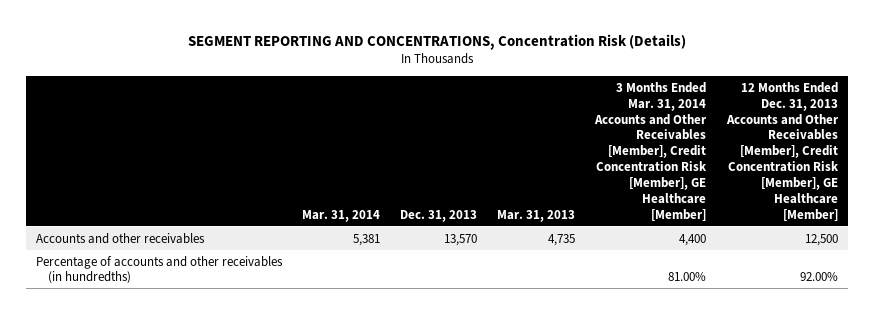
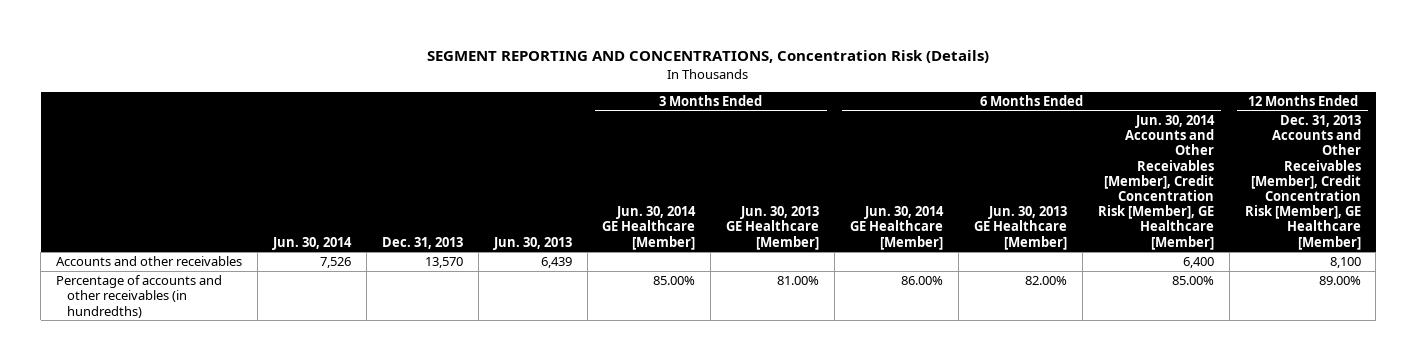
- | Mar. 31, 2014 | Dec. 31, 2013 | Mar. 31, 2013 | 3 Months Ended Mar. 31, 2014 Accounts and Other Receivables [Member], Credit Concentration Risk [Member], GE Healthcare [Member] | 12 Months Ended Dec. 31, 2013 Accounts and Other Receivables [Member], Credit Concentration Risk [Member], GE Healthcare [Member]
+ | Jun. 30, 2014 | Dec. 31, 2013 | Jun. 30, 2013 | 3 Months Ended Jun. 30, 2014 GE Healthcare [Member] | 3 Months Ended Jun. 30, 2013 GE Healthcare [Member] | 6 Months Ended Jun. 30, 2014 GE Healthcare [Member] | 6 Months Ended Jun. 30, 2013 GE Healthcare [Member] | 6 Months Ended Jun. 30, 2014 Accounts and Other Receivables [Member], Credit Concentration Risk [Member], GE Healthcare [Member] | 12 Months Ended Dec. 31, 2013 Accounts and Other Receivables [Member], Credit Concentration Risk [Member], GE Healthcare [Member]
- Accounts and other receivables | 5,381 | 13,570 | 4,735 | 4,400 | 12,500
- Percentage of accounts and other receivables (in hundredths) | | | | 81.00% | 92.00%
+ Accounts and other receivables | 7,526 | 13,570 | 6,439 | | | | | 6,400 | 8,100
+ Percentage of accounts and other receivables (in hundredths) | | | | 85.00% | 81.00% | 86.00% | 82.00% | 85.00% | 89.00%

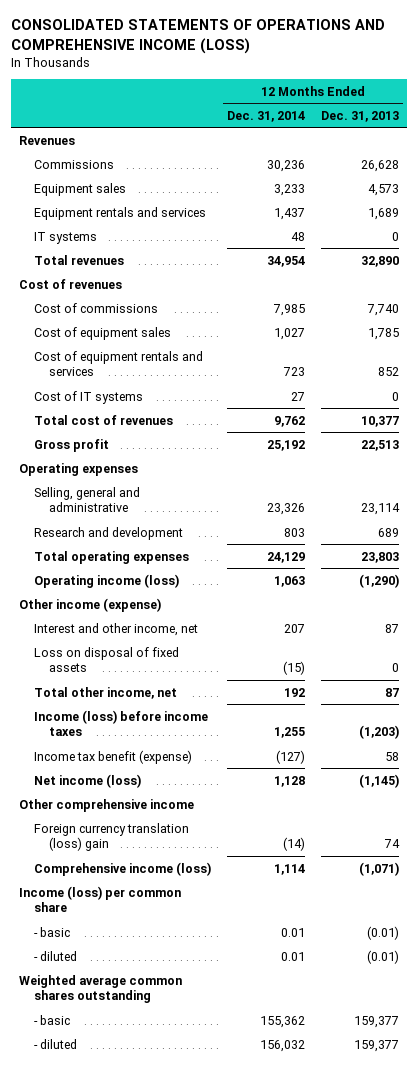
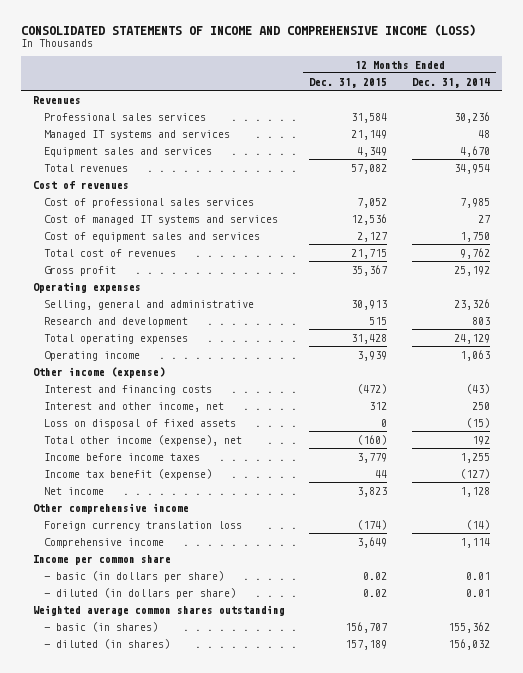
- CONSOLIDATED STATEMENTS OF OPERATIONS AND COMPREHENSIVE INCOME (LOSS)
+ CONSOLIDATED STATEMENTS OF INCOME AND COMPREHENSIVE INCOME (LOSS)
- | 12 Months Ended Dec. 31, 2014 | 12 Months Ended Dec. 31, 2013
+ | 12 Months Ended Dec. 31, 2015 | 12 Months Ended Dec. 31, 2014
- Commissions | 30,236 | 26,628
- Equipment sales | 3,233 | 4,573
- Equipment rentals and services | 1,437 | 1,689
- IT systems | 48 | 0
+ Professional sales services | 31,584 | 30,236
+ Managed IT systems and services | 21,149 | 48
+ Equipment sales and services | 4,349 | 4,670
- Cost of commissions | 7,985 | 7,740
- Cost of equipment sales | 1,027 | 1,785
- Cost of equipment rentals and services | 723 | 852
- Cost of IT systems | 27 | 0
+ Cost of professional sales services | 7,052 | 7,985
+ Cost of managed IT systems and services | 12,536 | 27
+ Cost of equipment sales and services | 2,127 | 1,750
- Operating income (loss) | 1,063 | (1,290)
+ Operating income | 3,939 | 1,063
- Interest and other income, net | 207 | 87
+ Interest and financing costs | (472) | (43)
+ Interest and other income, net | 312 | 250
- Total other income, net | 192 | 87
- Income (loss) before income taxes | 1,255 | (1,203)
+ Total other income (expense), net | (160) | 192
+ Income before income taxes | 3,779 | 1,255
- Net income (loss) | 1,128 | (1,145)
+ Net income | 3,823 | 1,128
- Foreign currency translation (loss) gain | (14) | 74
- Comprehensive income (loss) | 1,114 | (1,071)
- Income (loss) per common share
- - basic | 0.01 | (0.01)
- - diluted | 0.01 | (0.01)
+ Foreign currency translation loss | (174) | (14)
+ Comprehensive income | 3,649 | 1,114
+ Income per common share
+ - basic (in dollars per share) | 0.02 | 0.01
+ - diluted (in dollars per share) | 0.02 | 0.01
- - basic | 155,362 | 159,377
- - diluted | 156,032 | 159,377
+ - basic (in shares) | 156,707 | 155,362
+ - diluted (in shares) | 157,189 | 156,032

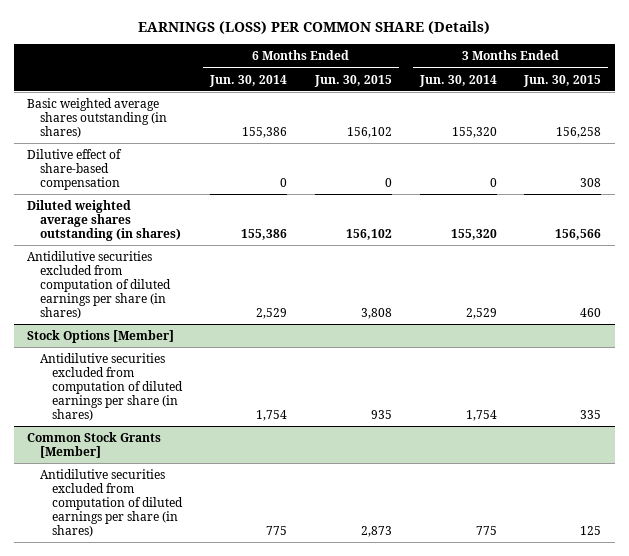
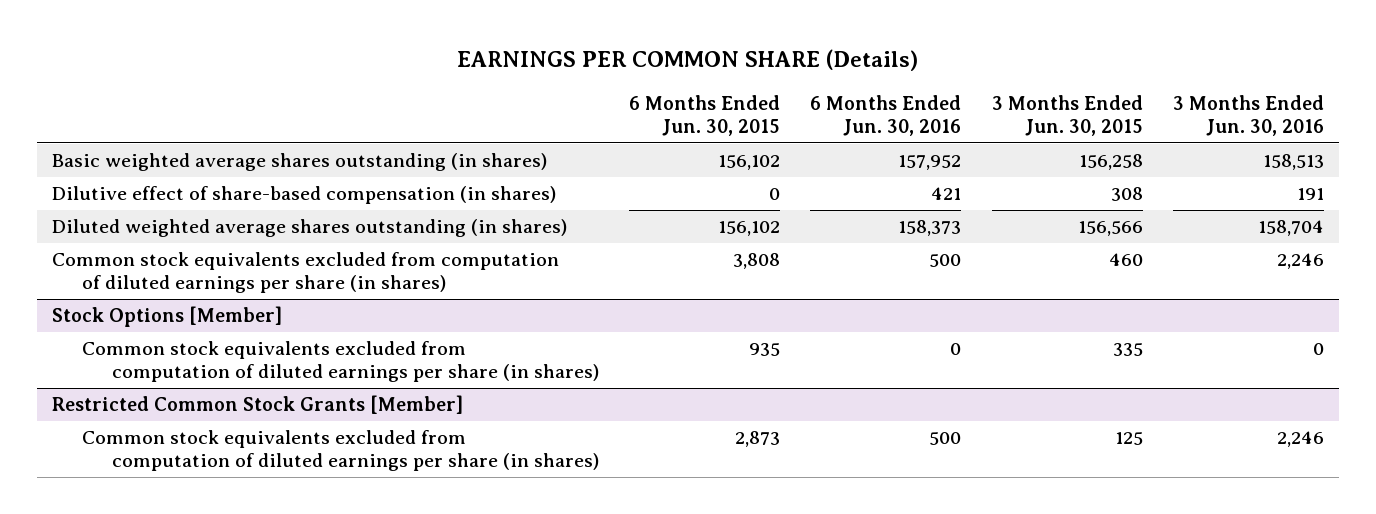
- EARNINGS (LOSS) PER COMMON SHARE (Details)
+ EARNINGS PER COMMON SHARE (Details)
- | 6 Months Ended Jun. 30, 2014 | 6 Months Ended Jun. 30, 2015 | 3 Months Ended Jun. 30, 2014 | 3 Months Ended Jun. 30, 2015
+ | 6 Months Ended Jun. 30, 2015 | 6 Months Ended Jun. 30, 2016 | 3 Months Ended Jun. 30, 2015 | 3 Months Ended Jun. 30, 2016
- Dilutive effect of share-based compensation | 0 | 0 | 0 | 308
+ Dilutive effect of share-based compensation (in shares) | 0 | 421 | 308 | 191
- Antidilutive securities excluded from computation of diluted earnings per share (in shares) | 2,529 | 3,808 | 2,529 | 460
+ Common stock equivalents excluded from computation of diluted earnings per share (in shares) | 3,808 | 500 | 460 | 2,246
@ Stock Options [Member]
- Antidilutive securities excluded from computation of diluted earnings per share (in shares) | 1,754 | 935 | 1,754 | 335
- Common Stock Grants [Member]
- Antidilutive securities excluded from computation of diluted earnings per share (in shares) | 775 | 2,873 | 775 | 125
@ Stock Options [Member]
+ Common stock equivalents excluded from computation of diluted earnings per share (in shares) | 935 | 0 | 335 | 0
+ Restricted Common Stock Grants [Member]
+ Common stock equivalents excluded from computation of diluted earnings per share (in shares) | 2,873 | 500 | 125 | 2,246

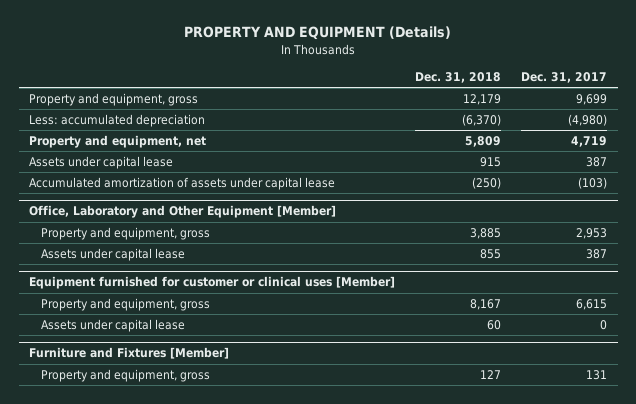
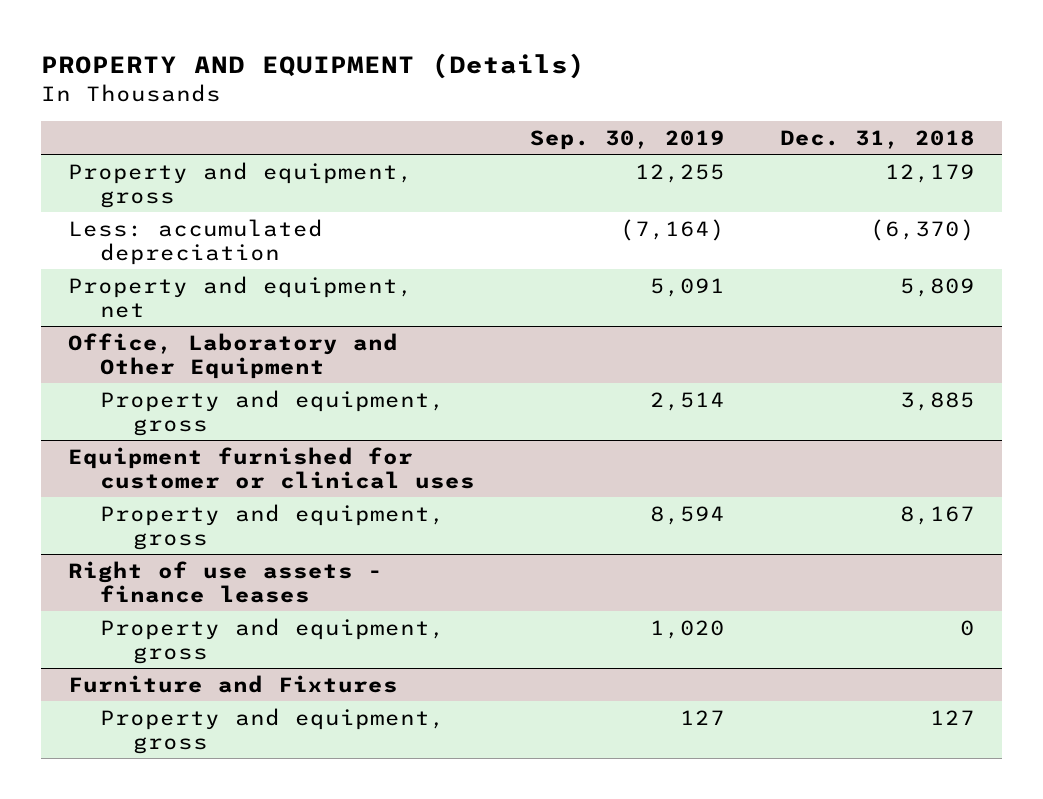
- | Dec. 31, 2018 | Dec. 31, 2017
+ | Sep. 30, 2019 | Dec. 31, 2018
- Assets under capital lease | 915 | 387
- Accumulated amortization of assets under capital lease | (250) | (103)
- Office, Laboratory and Other Equipment [Member]
+ Office, Laboratory and Other Equipment
- Assets under capital lease | 855 | 387
- Equipment furnished for customer or clinical uses [Member]
+ Equipment furnished for customer or clinical uses
- Assets under capital lease | 60 | 0
- Furniture and Fixtures [Member]
+ Right of use assets - finance leases
+ Property and equipment, gross | 1,020 | 0
+ Furniture and Fixtures

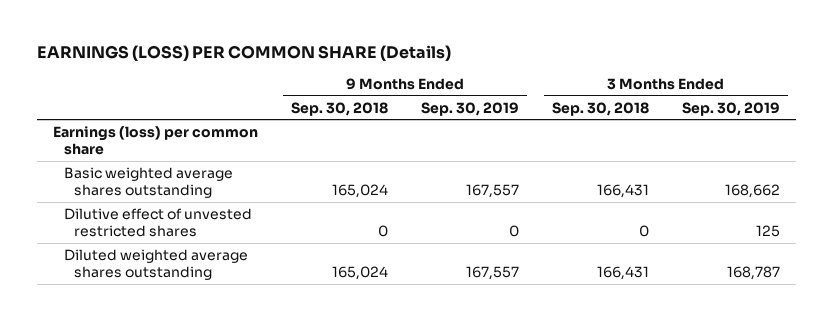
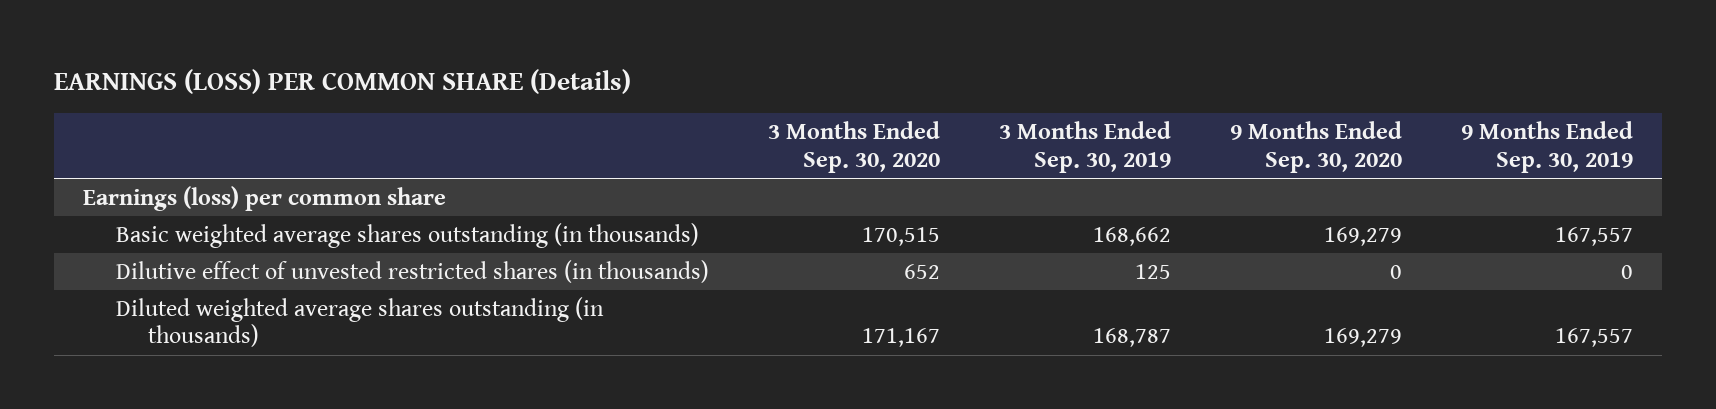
- | 9 Months Ended Sep. 30, 2018 | 9 Months Ended Sep. 30, 2019 | 3 Months Ended Sep. 30, 2018 | 3 Months Ended Sep. 30, 2019
+ | 3 Months Ended Sep. 30, 2020 | 3 Months Ended Sep. 30, 2019 | 9 Months Ended Sep. 30, 2020 | 9 Months Ended Sep. 30, 2019
- Basic weighted average shares outstanding | 165,024 | 167,557 | 166,431 | 168,662
- Dilutive effect of unvested restricted shares | 0 | 0 | 0 | 125
- Diluted weighted average shares outstanding | 165,024 | 167,557 | 166,431 | 168,787
+ Basic weighted average shares outstanding (in thousands) | 170,515 | 168,662 | 169,279 | 167,557
+ Dilutive effect of unvested restricted shares (in thousands) | 652 | 125 | 0 | 0
+ Diluted weighted average shares outstanding (in thousands) | 171,167 | 168,787 | 169,279 | 167,557

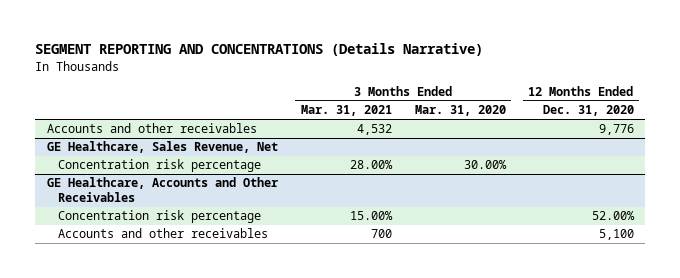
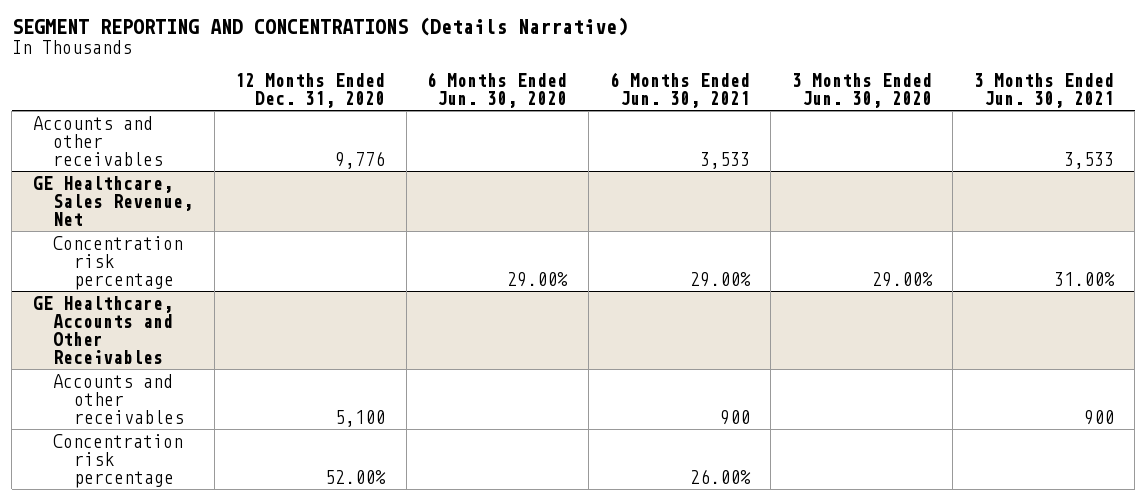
- | 3 Months Ended Mar. 31, 2021 | 3 Months Ended Mar. 31, 2020 | 12 Months Ended Dec. 31, 2020
+ | 12 Months Ended Dec. 31, 2020 | 6 Months Ended Jun. 30, 2020 | 6 Months Ended Jun. 30, 2021 | 3 Months Ended Jun. 30, 2020 | 3 Months Ended Jun. 30, 2021
@ GE Healthcare, Accounts and Other Receivables
moved down: Concentration risk percentage | 52.00% | | 26.00% | |

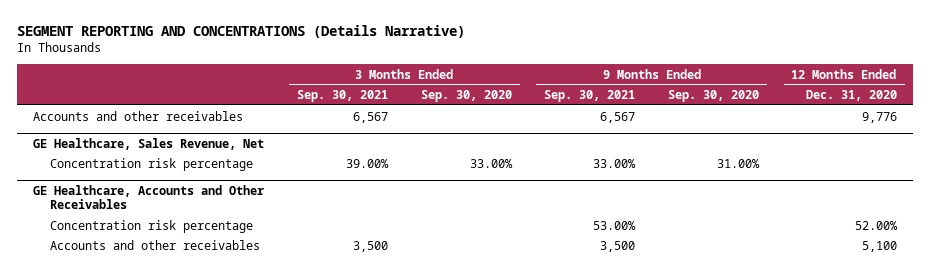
- | 12 Months Ended Dec. 31, 2020 | 6 Months Ended Jun. 30, 2020 | 6 Months Ended Jun. 30, 2021 | 3 Months Ended Jun. 30, 2020 | 3 Months Ended Jun. 30, 2021
+ | 3 Months Ended Sep. 30, 2021 | 3 Months Ended Sep. 30, 2020 | 9 Months Ended Sep. 30, 2021 | 9 Months Ended Sep. 30, 2020 | 12 Months Ended Dec. 31, 2020
@ GE Healthcare, Accounts and Other Receivables
moved down: Accounts and other receivables | 3,500 | | 3,500 | | 5,100

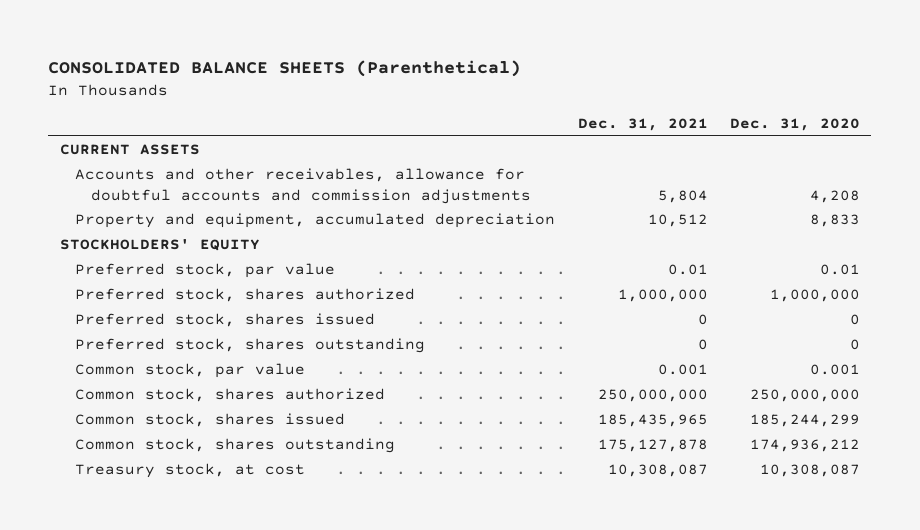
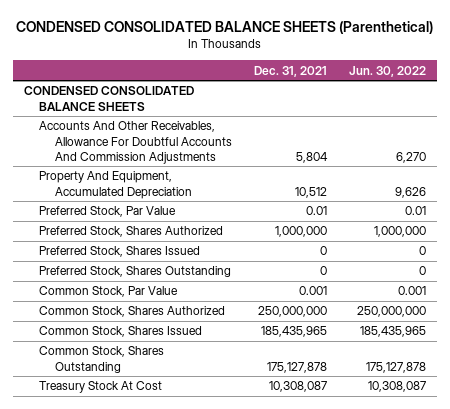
- CONSOLIDATED BALANCE SHEETS (Parenthetical)
+ CONDENSED CONSOLIDATED BALANCE SHEETS (Parenthetical)
- | Dec. 31, 2021 | Dec. 31, 2020
+ | Dec. 31, 2021 | Jun. 30, 2022
- CURRENT ASSETS
- Accounts and other receivables, allowance for doubtful accounts and commission adjustments | 5,804 | 4,208
- Property and equipment, accumulated depreciation | 10,512 | 8,833
- STOCKHOLDERS' EQUITY
- Preferred stock, par value | 0.01 | 0.01
- Preferred stock, shares authorized | 1,000,000 | 1,000,000
- Preferred stock, shares issued | 0 | 0
- Preferred stock, shares outstanding | 0 | 0
- Common stock, par value | 0.001 | 0.001
- Common stock, shares authorized | 250,000,000 | 250,000,000
- Common stock, shares issued | 185,435,965 | 185,244,299
- Common stock, shares outstanding | 175,127,878 | 174,936,212
- Treasury stock, at cost | 10,308,087 | 10,308,087
+ CONDENSED CONSOLIDATED BALANCE SHEETS
+ Accounts And Other Receivables, Allowance For Doubtful Accounts And Commission Adjustments | 5,804 | 6,270
+ Property And Equipment, Accumulated Depreciation | 10,512 | 9,626
+ Preferred Stock, Par Value | 0.01 | 0.01
+ Preferred Stock, Shares Authorized | 1,000,000 | 1,000,000
+ Preferred Stock, Shares Issued | 0 | 0
+ Preferred Stock, Shares Outstanding | 0 | 0
+ Common Stock, Par Value | 0.001 | 0.001
+ Common Stock, Shares Authorized | 250,000,000 | 250,000,000
+ Common Stock, Shares Issued | 185,435,965 | 185,435,965
+ Common Stock, Shares Outstanding | 175,127,878 | 175,127,878
+ Treasury Stock At Cost | 10,308,087 | 10,308,087

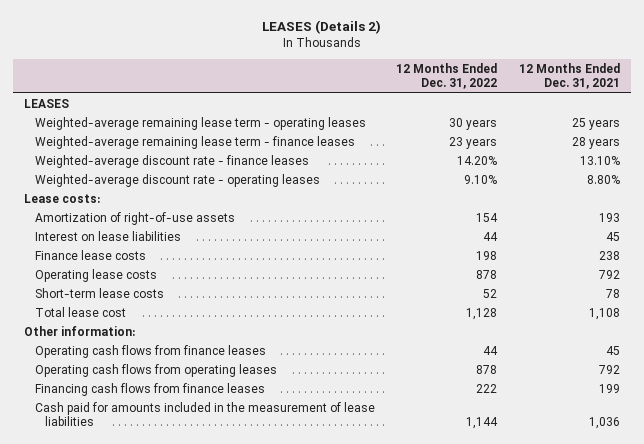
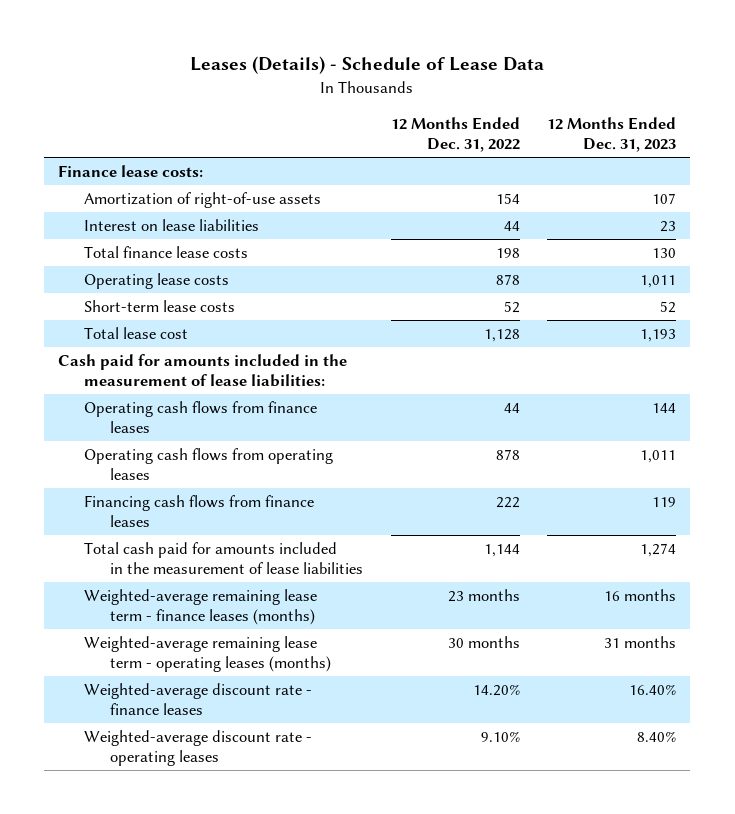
- LEASES (Details 2)
+ Leases (Details) - Schedule of Lease Data
- | 12 Months Ended Dec. 31, 2022 | 12 Months Ended Dec. 31, 2021
+ | 12 Months Ended Dec. 31, 2022 | 12 Months Ended Dec. 31, 2023
- LEASES
- Weighted-average remaining lease term - operating leases | 30 years | 25 years
- Weighted-average remaining lease term - finance leases | 23 years | 28 years
- Lease costs:
+ Finance lease costs:
- Finance lease costs | 198 | 238
+ Total finance lease costs | 198 | 130
- Other information:
+ Cash paid for amounts included in the measurement of lease liabilities:
- Cash paid for amounts included in the measurement of lease liabilities | 1,144 | 1,036
+ Total cash paid for amounts included in the measurement of lease liabilities | 1,144 | 1,274
+ Weighted-average remaining lease term - finance leases (months) | 23 months | 16 months
+ Weighted-average remaining lease term - operating leases (months) | 30 months | 31 months
moved down: Weighted-average discount rate - finance leases | 14.20% | 16.40%
moved down: Weighted-average discount rate - operating leases | 9.10% | 8.40%

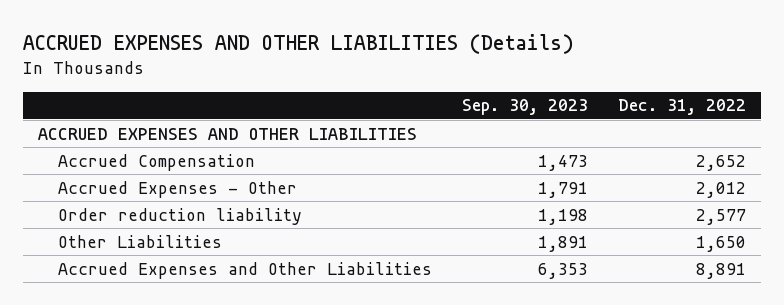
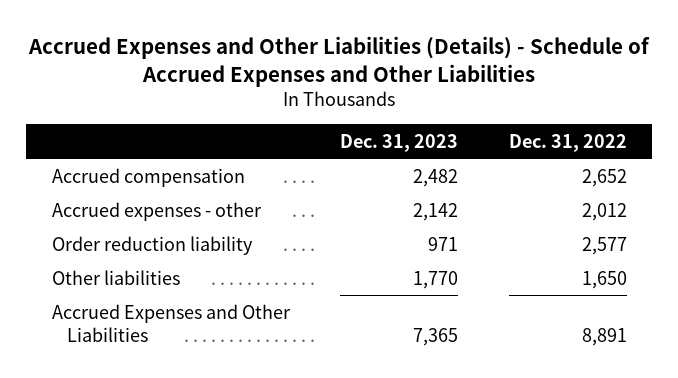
- ACCRUED EXPENSES AND OTHER LIABILITIES (Details)
+ Accrued Expenses and Other Liabilities (Details) - Schedule of Accrued Expenses and Other Liabilities
- | Sep. 30, 2023 | Dec. 31, 2022
+ | Dec. 31, 2023 | Dec. 31, 2022
- ACCRUED EXPENSES AND OTHER LIABILITIES
- Accrued Compensation | 1,473 | 2,652
- Accrued Expenses - Other | 1,791 | 2,012
+ Accrued compensation | 2,482 | 2,652
+ Accrued expenses - other | 2,142 | 2,012
- Other Liabilities | 1,891 | 1,650
+ Other liabilities | 1,770 | 1,650

